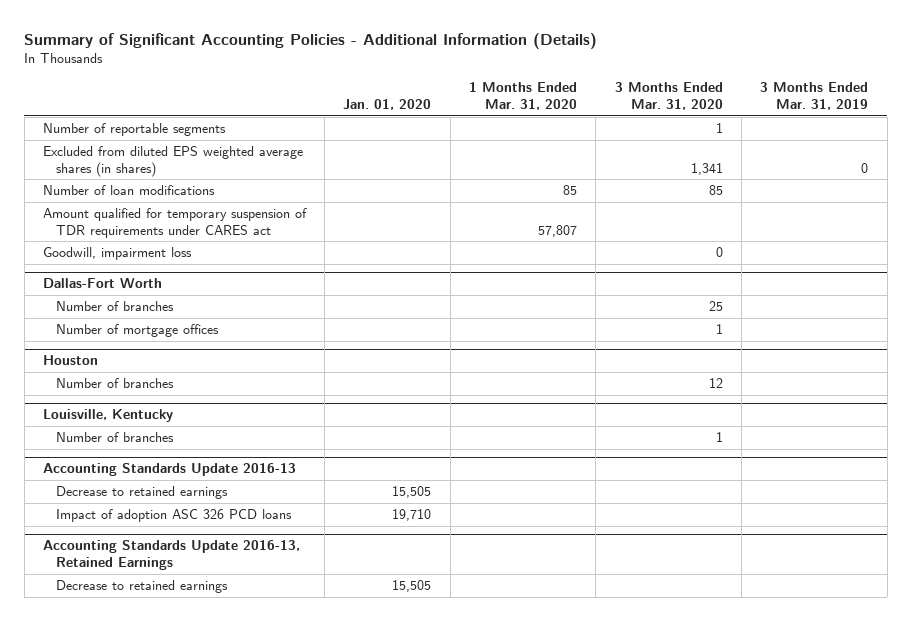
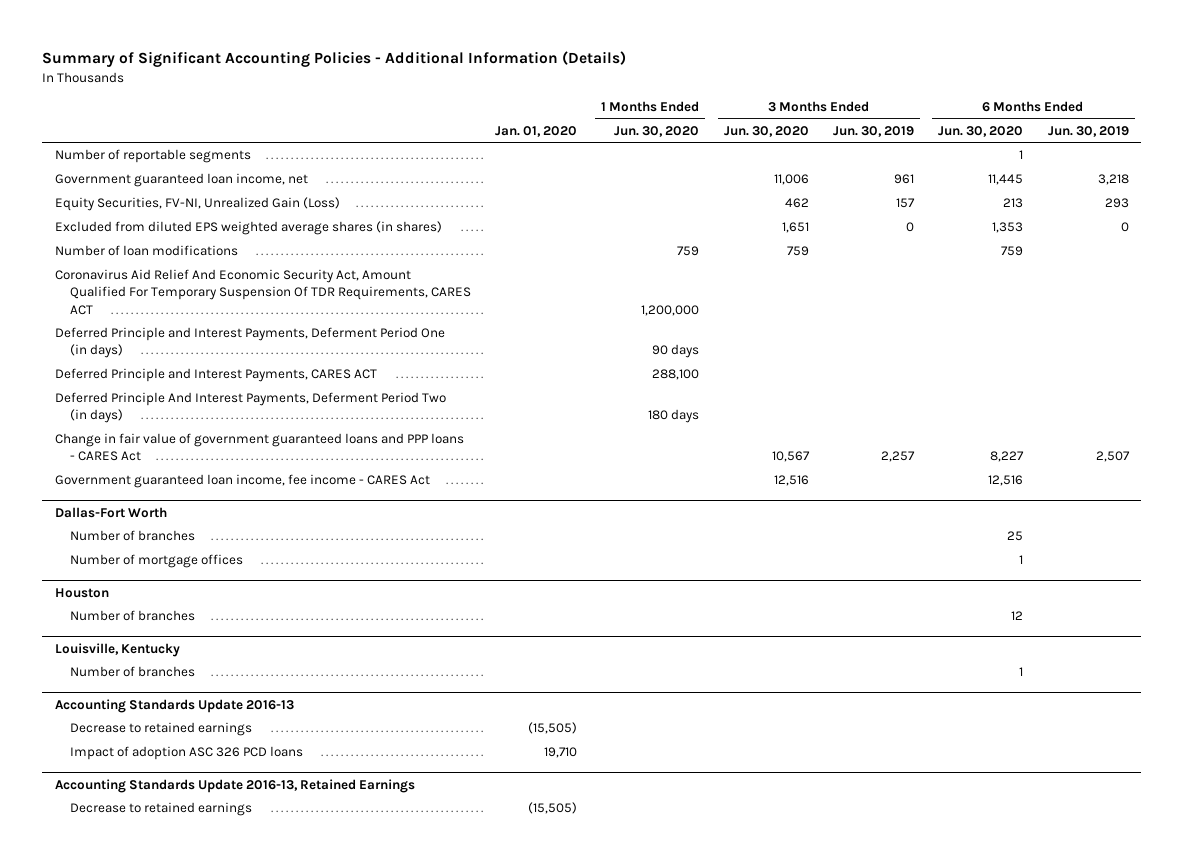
- | Jan. 01, 2020 | 1 Months Ended Mar. 31, 2020 | 3 Months Ended Mar. 31, 2020 | 3 Months Ended Mar. 31, 2019
+ | Jan. 01, 2020 | 1 Months Ended Jun. 30, 2020 | 3 Months Ended Jun. 30, 2020 | 3 Months Ended Jun. 30, 2019 | 6 Months Ended Jun. 30, 2020 | 6 Months Ended Jun. 30, 2019
+ Government guaranteed loan income, net | | | 11,006 | 961 | 11,445 | 3,218
+ Equity Securities, FV-NI, Unrealized Gain (Loss) | | | 462 | 157 | 213 | 293
- Amount qualified for temporary suspension of TDR requirements under CARES act | | 57,807 | |
- Goodwill, impairment loss | | | 0 |
+ Coronavirus Aid Relief And Economic Security Act, Amount Qualified For Temporary Suspension Of TDR Requirements, CARES ACT | | 1,200,000 | | | |
+ Deferred Principle and Interest Payments, Deferment Period One (in days) | | 90 days | | | |
+ Deferred Principle and Interest Payments, CARES ACT | | 288,100 | | | |
+ Deferred Principle And Interest Payments, Deferment Period Two (in days) | | 180 days | | | |
+ Change in fair value of government guaranteed loans and PPP loans - CARES Act | | | 10,567 | 2,257 | 8,227 | 2,507
+ Government guaranteed loan income, fee income - CARES Act | | | 12,516 | | 12,516 |
@ Accounting Standards Update 2016-13
- Decrease to retained earnings | 15,505 | | |
+ Decrease to retained earnings | (15,505) | | | | |
@ Accounting Standards Update 2016-13, Retained Earnings
- Decrease to retained earnings | 15,505 | | |
+ Decrease to retained earnings | (15,505) | | | | |

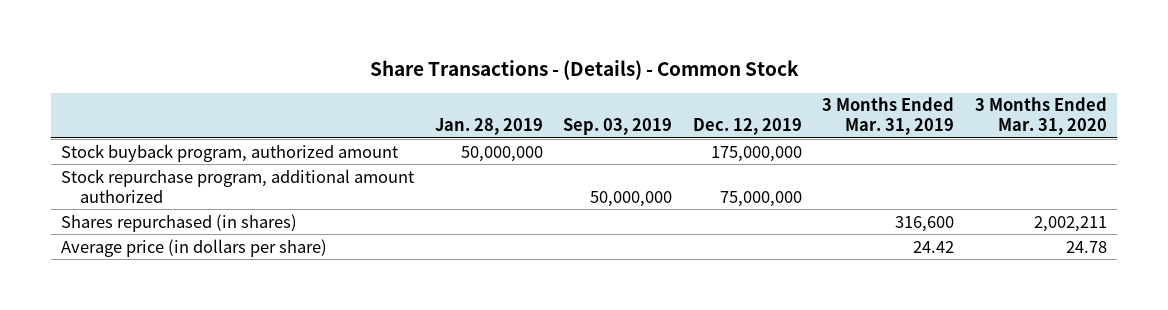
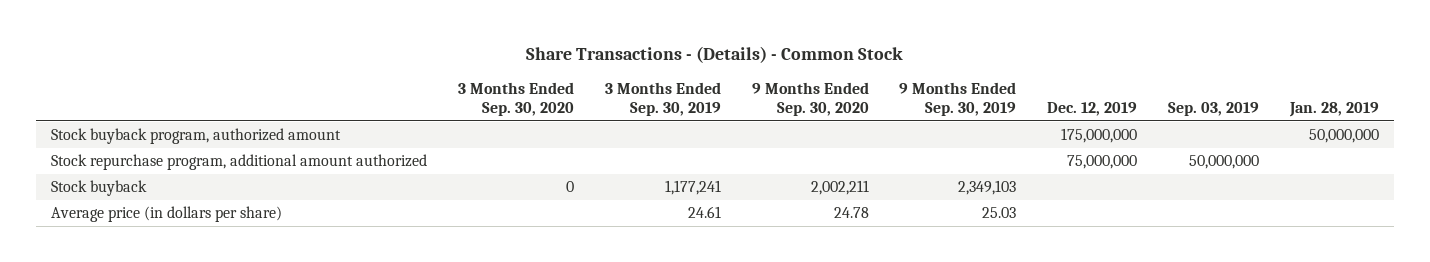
- | Jan. 28, 2019 | Sep. 03, 2019 | Dec. 12, 2019 | 3 Months Ended Mar. 31, 2019 | 3 Months Ended Mar. 31, 2020
+ | 3 Months Ended Sep. 30, 2020 | 3 Months Ended Sep. 30, 2019 | 9 Months Ended Sep. 30, 2020 | 9 Months Ended Sep. 30, 2019 | Dec. 12, 2019 | Sep. 03, 2019 | Jan. 28, 2019
- Shares repurchased (in shares) | | | | 316,600 | 2,002,211
+ Stock buyback | 0 | 1,177,241 | 2,002,211 | 2,349,103 | | |

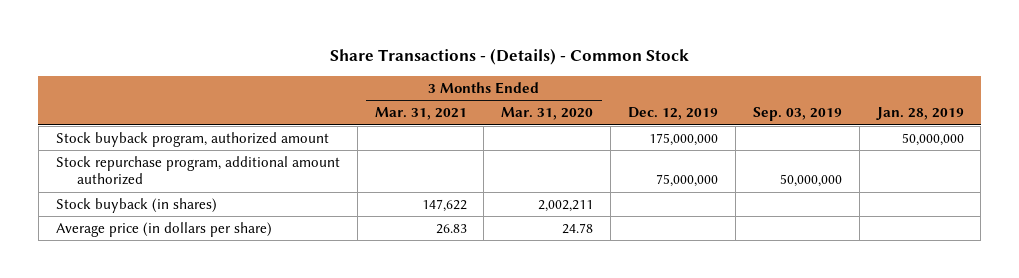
- | 3 Months Ended Sep. 30, 2020 | 3 Months Ended Sep. 30, 2019 | 9 Months Ended Sep. 30, 2020 | 9 Months Ended Sep. 30, 2019 | Dec. 12, 2019 | Sep. 03, 2019 | Jan. 28, 2019
+ | 3 Months Ended Mar. 31, 2021 | 3 Months Ended Mar. 31, 2020 | Dec. 12, 2019 | Sep. 03, 2019 | Jan. 28, 2019
- Stock buyback | 0 | 1,177,241 | 2,002,211 | 2,349,103 | | |
+ Stock buyback (in shares) | 147,622 | 2,002,211 | | |

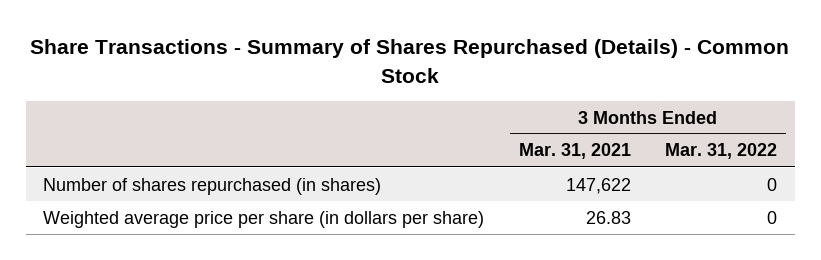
- Share Transactions - (Details) - Common Stock
+ Share Transactions - Summary of Shares Repurchased (Details) - Common Stock
- | 3 Months Ended Mar. 31, 2021 | 3 Months Ended Mar. 31, 2020 | Dec. 12, 2019 | Sep. 03, 2019 | Jan. 28, 2019
+ | 3 Months Ended Mar. 31, 2021 | 3 Months Ended Mar. 31, 2022
- Stock buyback program, authorized amount | | | 175,000,000 | | 50,000,000
- Stock repurchase program, additional amount authorized | | | 75,000,000 | 50,000,000 |
- Stock buyback (in shares) | 147,622 | 2,002,211 | | |
- Average price (in dollars per share) | 26.83 | 24.78 | | |
+ Number of shares repurchased (in shares) | 147,622 | 0
+ Weighted average price per share (in dollars per share) | 26.83 | 0

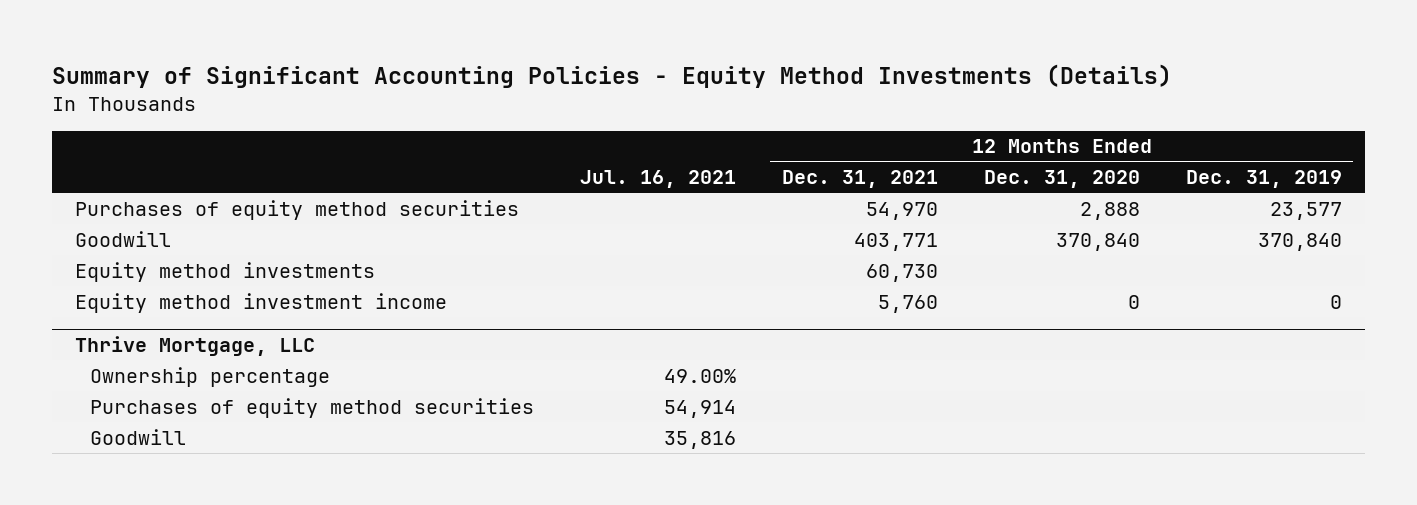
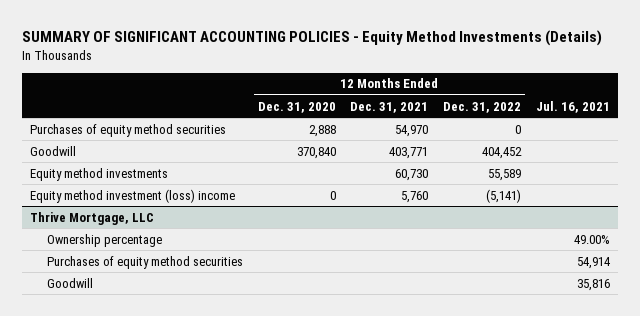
- Summary of Significant Accounting Policies - Equity Method Investments (Details)
+ SUMMARY OF SIGNIFICANT ACCOUNTING POLICIES - Equity Method Investments (Details)
- | Jul. 16, 2021 | 12 Months Ended Dec. 31, 2021 | 12 Months Ended Dec. 31, 2020 | 12 Months Ended Dec. 31, 2019
+ | 12 Months Ended Dec. 31, 2020 | 12 Months Ended Dec. 31, 2021 | 12 Months Ended Dec. 31, 2022 | Jul. 16, 2021
- Equity method investment income | | 5,760 | 0 | 0
+ Equity method investment (loss) income | 0 | 5,760 | (5,141) |

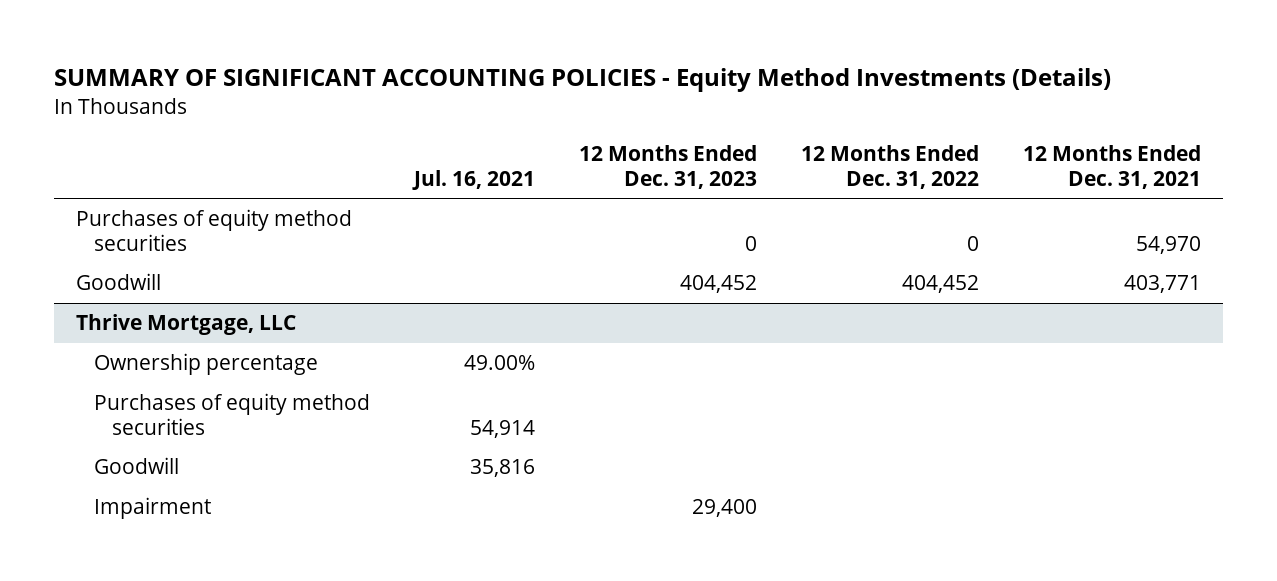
- | 12 Months Ended Dec. 31, 2020 | 12 Months Ended Dec. 31, 2021 | 12 Months Ended Dec. 31, 2022 | Jul. 16, 2021
+ | Jul. 16, 2021 | 12 Months Ended Dec. 31, 2023 | 12 Months Ended Dec. 31, 2022 | 12 Months Ended Dec. 31, 2021
- Equity method investments | | 60,730 | 55,589 |
- Equity method investment (loss) income | 0 | 5,760 | (5,141) |
@ Thrive Mortgage, LLC
+ Impairment | | 29,400 | |

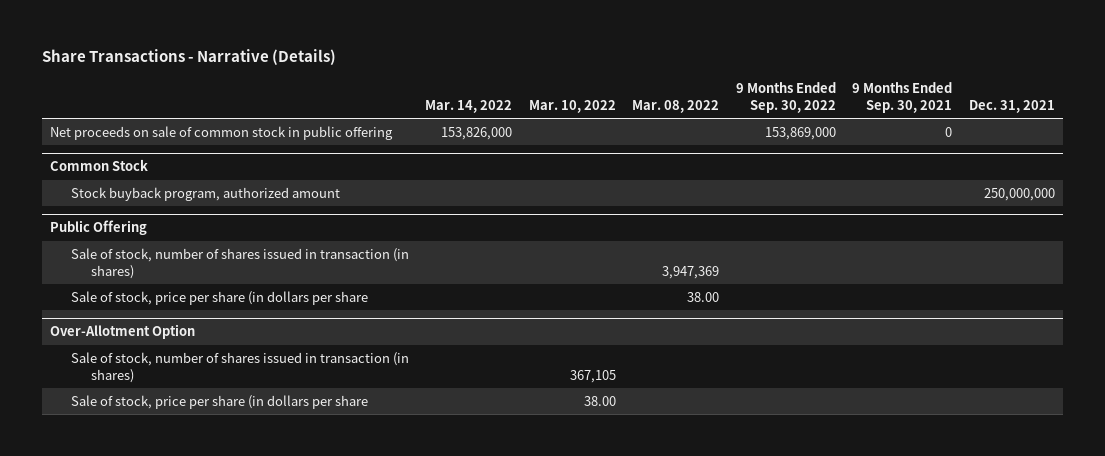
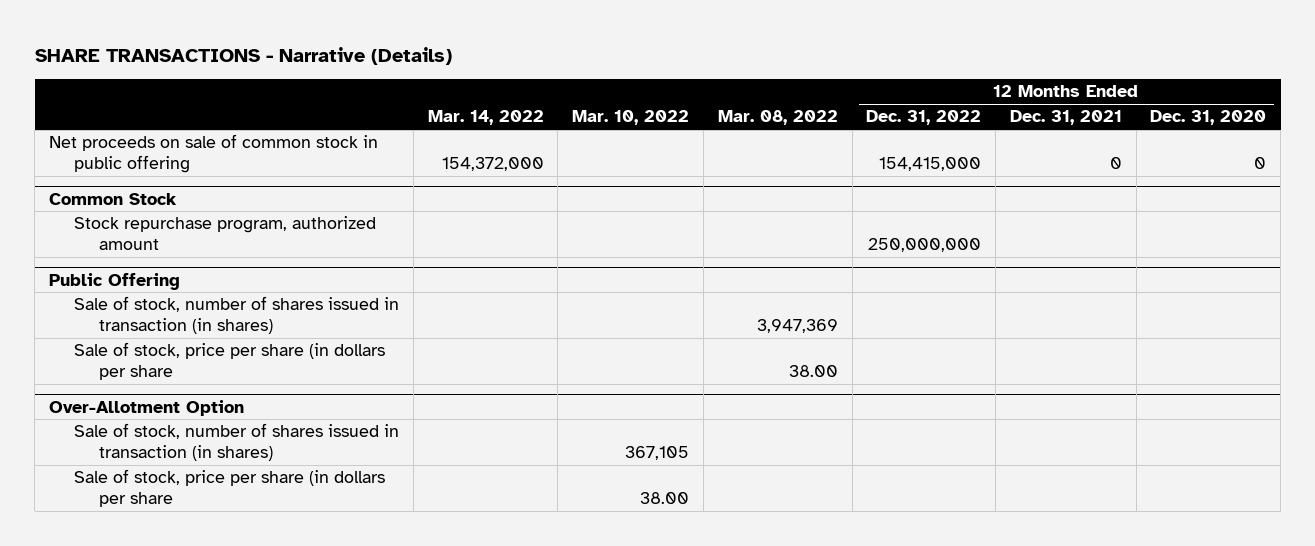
- Share Transactions - Narrative (Details)
+ SHARE TRANSACTIONS - Narrative (Details)
- | Mar. 14, 2022 | Mar. 10, 2022 | Mar. 08, 2022 | 9 Months Ended Sep. 30, 2022 | 9 Months Ended Sep. 30, 2021 | Dec. 31, 2021
+ | Mar. 14, 2022 | Mar. 10, 2022 | Mar. 08, 2022 | 12 Months Ended Dec. 31, 2022 | 12 Months Ended Dec. 31, 2021 | 12 Months Ended Dec. 31, 2020
- Net proceeds on sale of common stock in public offering | 153,826,000 | | | 153,869,000 | 0 |
+ Net proceeds on sale of common stock in public offering | 154,372,000 | | | 154,415,000 | 0 | 0
@ Common Stock
- Stock buyback program, authorized amount | | | | | | 250,000,000
+ Stock repurchase program, authorized amount | | | | 250,000,000 | |

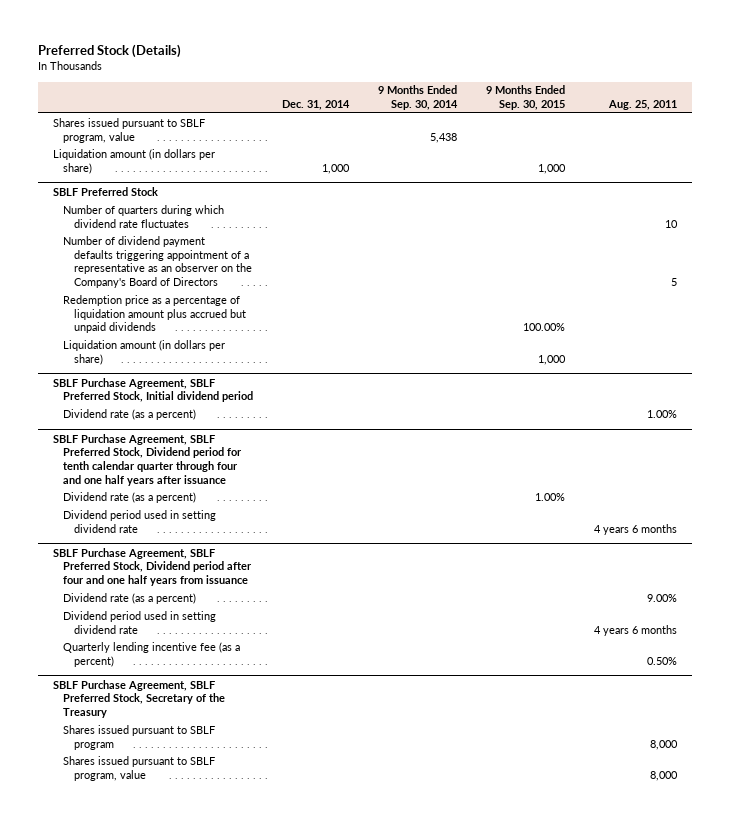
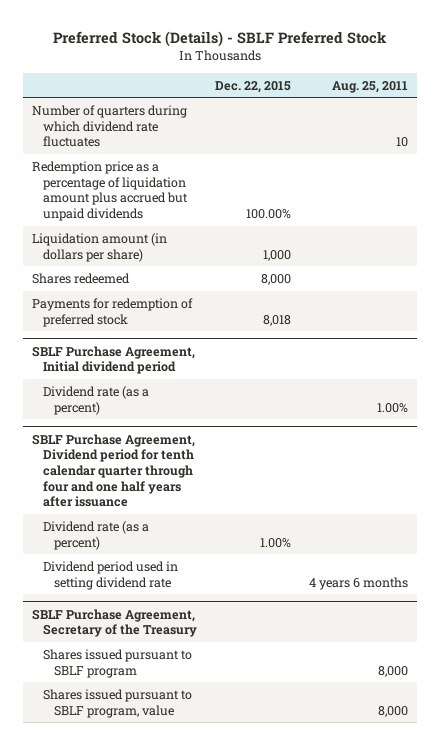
- Preferred Stock (Details)
+ Preferred Stock (Details) - SBLF Preferred Stock
- | Dec. 31, 2014 | 9 Months Ended Sep. 30, 2014 | 9 Months Ended Sep. 30, 2015 | Aug. 25, 2011
+ | Dec. 22, 2015 | Aug. 25, 2011
- Shares issued pursuant to SBLF program, value | | 5,438 | |
+ Number of quarters during which dividend rate fluctuates | | 10
+ Redemption price as a percentage of liquidation amount plus accrued but unpaid dividends | 100.00% |
- SBLF Preferred Stock
- Number of quarters during which dividend rate fluctuates | | | | 10
- Number of dividend payment defaults triggering appointment of a representative as an observer on the Company's Board of Directors | | | | 5
- Redemption price as a percentage of liquidation amount plus accrued but unpaid dividends | | | 100.00% |
- Liquidation amount (in dollars per share) | | | 1,000 |
- SBLF Purchase Agreement, SBLF Preferred Stock, Initial dividend period
+ Shares redeemed | 8,000 |
+ Payments for redemption of preferred stock | 8,018 |
+ SBLF Purchase Agreement, Initial dividend period
- SBLF Purchase Agreement, SBLF Preferred Stock, Dividend period for tenth calendar quarter through four and one half years after issuance
+ SBLF Purchase Agreement, Dividend period for tenth calendar quarter through four and one half years after issuance
- SBLF Purchase Agreement, SBLF Preferred Stock, Dividend period after four and one half years from issuance
- Dividend rate (as a percent) | | | | 9.00%
- Dividend period used in setting dividend rate | | | | 4 years 6 months
- Quarterly lending incentive fee (as a percent) | | | | 0.50%
- SBLF Purchase Agreement, SBLF Preferred Stock, Secretary of the Treasury
+ SBLF Purchase Agreement, Secretary of the Treasury

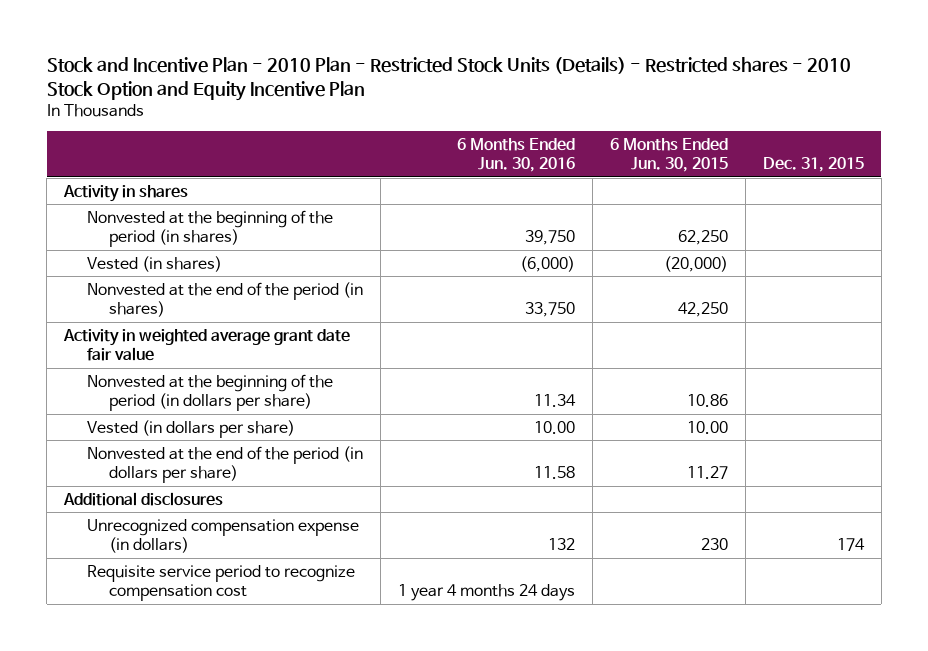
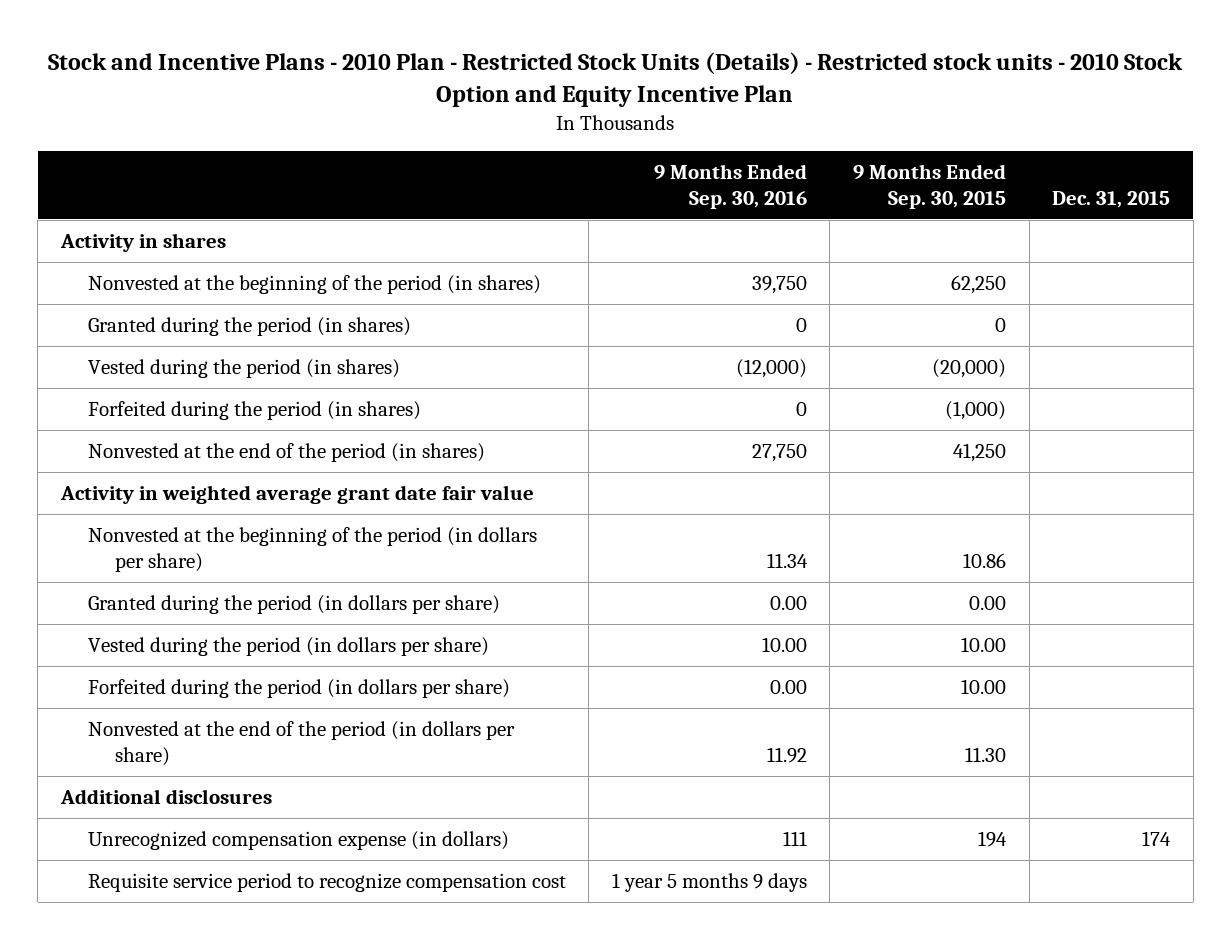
- Stock and Incentive Plan - 2010 Plan - Restricted Stock Units (Details) - Restricted shares - 2010 Stock Option and Equity Incentive Plan
+ Stock and Incentive Plans - 2010 Plan - Restricted Stock Units (Details) - Restricted stock units - 2010 Stock Option and Equity Incentive Plan
- | 6 Months Ended Jun. 30, 2016 | 6 Months Ended Jun. 30, 2015 | Dec. 31, 2015
+ | 9 Months Ended Sep. 30, 2016 | 9 Months Ended Sep. 30, 2015 | Dec. 31, 2015
- Vested (in shares) | (6,000) | (20,000) |
+ Granted during the period (in shares) | 0 | 0 |
+ Vested during the period (in shares) | (12,000) | (20,000) |
+ Forfeited during the period (in shares) | 0 | (1,000) |
- Vested (in dollars per share) | 10.00 | 10.00 |
+ Granted during the period (in dollars per share) | 0.00 | 0.00 |
+ Vested during the period (in dollars per share) | 10.00 | 10.00 |
+ Forfeited during the period (in dollars per share) | 0.00 | 10.00 |

